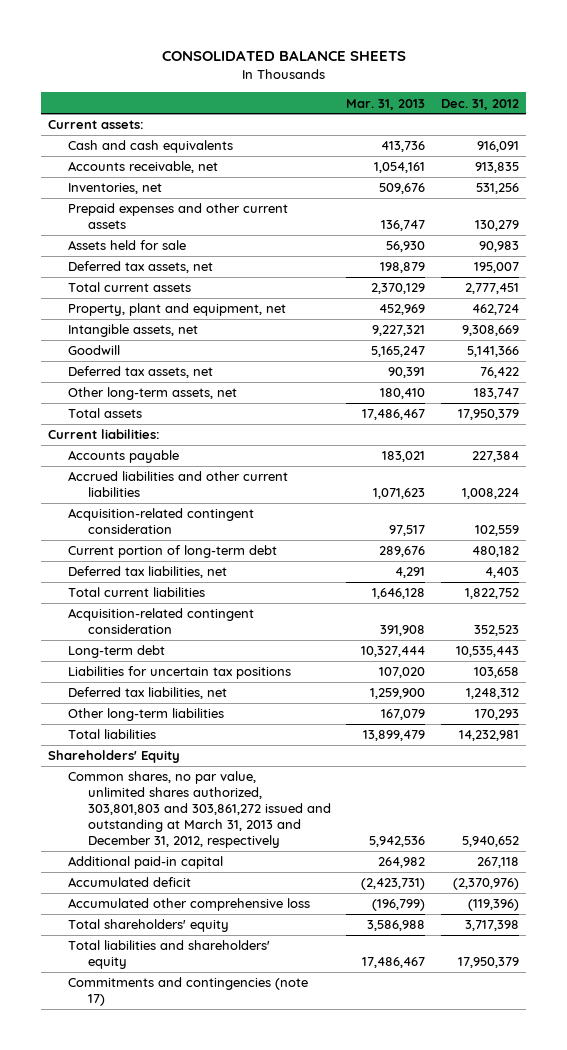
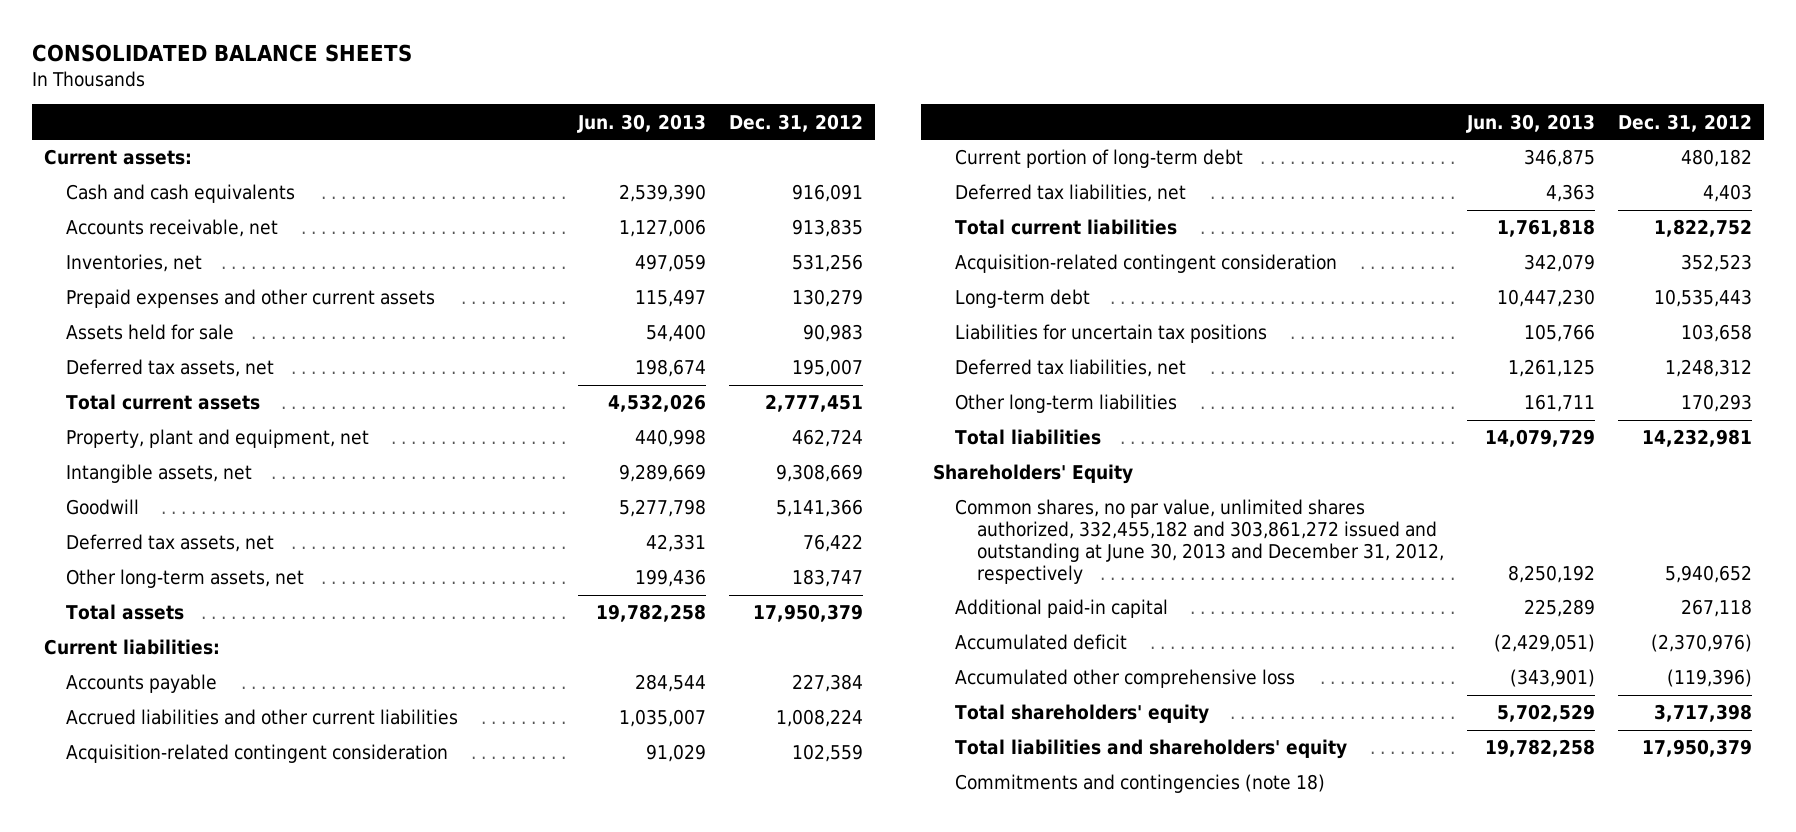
- | Mar. 31, 2013 | Dec. 31, 2012
+ | Jun. 30, 2013 | Dec. 31, 2012
- Common shares, no par value, unlimited shares authorized, 303,801,803 and 303,861,272 issued and outstanding at March 31, 2013 and December 31, 2012, respectively | 5,942,536 | 5,940,652
+ Common shares, no par value, unlimited shares authorized, 332,455,182 and 303,861,272 issued and outstanding at June 30, 2013 and December 31, 2012, respectively | 8,250,192 | 5,940,652
- Commitments and contingencies (note 17)
+ Commitments and contingencies (note 18)

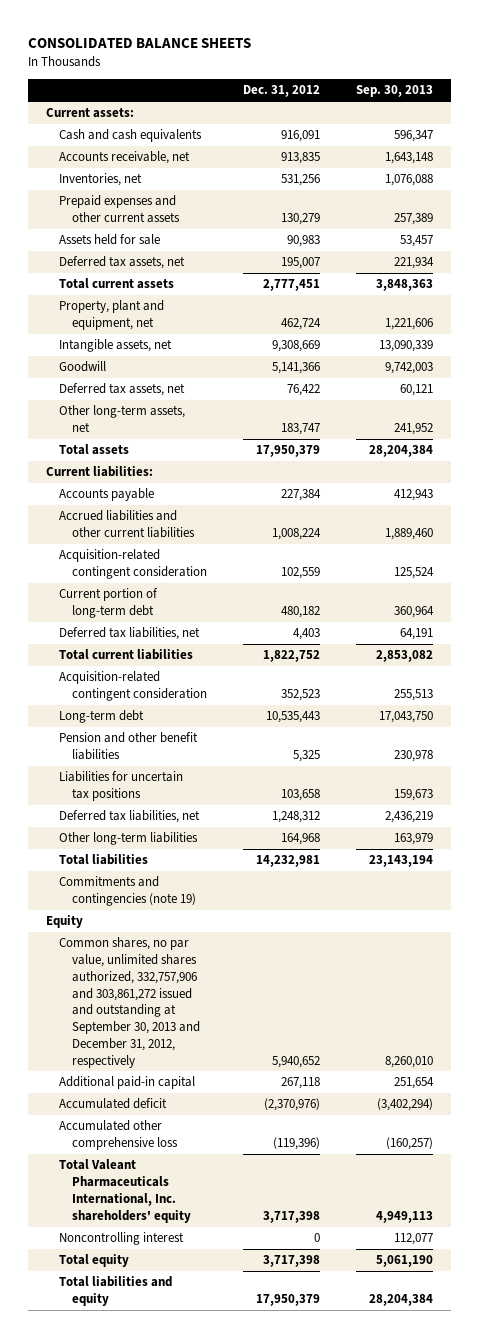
- | Jun. 30, 2013 | Dec. 31, 2012
+ | Dec. 31, 2012 | Sep. 30, 2013
+ Pension and other benefit liabilities | 5,325 | 230,978
- Other long-term liabilities | 161,711 | 170,293
+ Other long-term liabilities | 164,968 | 163,979
- Shareholders' Equity
- Common shares, no par value, unlimited shares authorized, 332,455,182 and 303,861,272 issued and outstanding at June 30, 2013 and December 31, 2012, respectively | 8,250,192 | 5,940,652
+ Commitments and contingencies (note 19)
+ Equity
+ Common shares, no par value, unlimited shares authorized, 332,757,906 and 303,861,272 issued and outstanding at September 30, 2013 and December 31, 2012, respectively | 5,940,652 | 8,260,010
- Total shareholders' equity | 5,702,529 | 3,717,398
- Total liabilities and shareholders' equity | 19,782,258 | 17,950,379
- Commitments and contingencies (note 18)
+ Total Valeant Pharmaceuticals International, Inc. shareholders' equity | 3,717,398 | 4,949,113
+ Noncontrolling interest | 0 | 112,077
+ Total equity | 3,717,398 | 5,061,190
+ Total liabilities and equity | 17,950,379 | 28,204,384

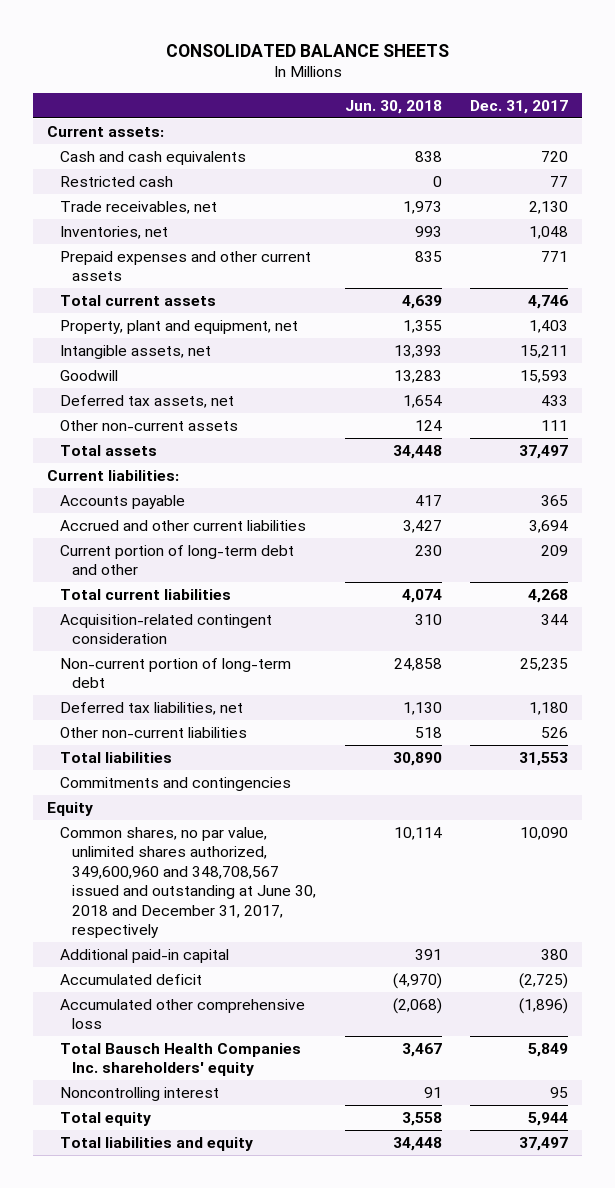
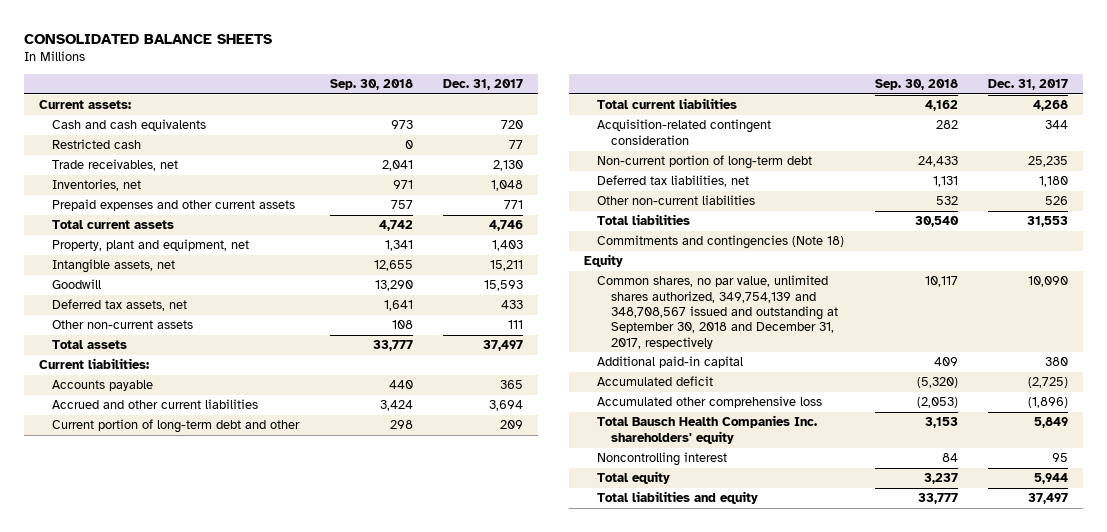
- | Jun. 30, 2018 | Dec. 31, 2017
+ | Sep. 30, 2018 | Dec. 31, 2017
- Commitments and contingencies
+ Commitments and contingencies (Note 18)
- Common shares, no par value, unlimited shares authorized, 349,600,960 and 348,708,567 issued and outstanding at June 30, 2018 and December 31, 2017, respectively | 10,114 | 10,090
+ Common shares, no par value, unlimited shares authorized, 349,754,139 and 348,708,567 issued and outstanding at September 30, 2018 and December 31, 2017, respectively | 10,117 | 10,090

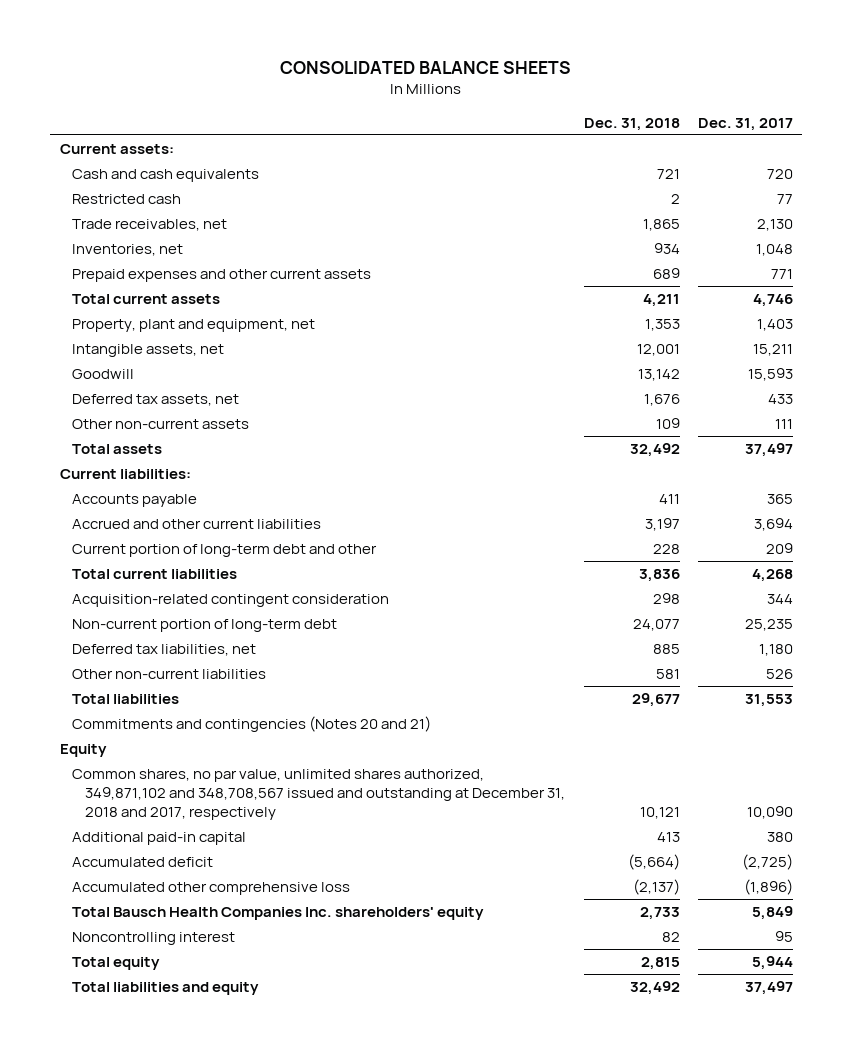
- | Sep. 30, 2018 | Dec. 31, 2017
+ | Dec. 31, 2018 | Dec. 31, 2017
- Commitments and contingencies (Note 18)
+ Commitments and contingencies (Notes 20 and 21)
- Common shares, no par value, unlimited shares authorized, 349,754,139 and 348,708,567 issued and outstanding at September 30, 2018 and December 31, 2017, respectively | 10,117 | 10,090
+ Common shares, no par value, unlimited shares authorized, 349,871,102 and 348,708,567 issued and outstanding at December 31, 2018 and 2017, respectively | 10,121 | 10,090

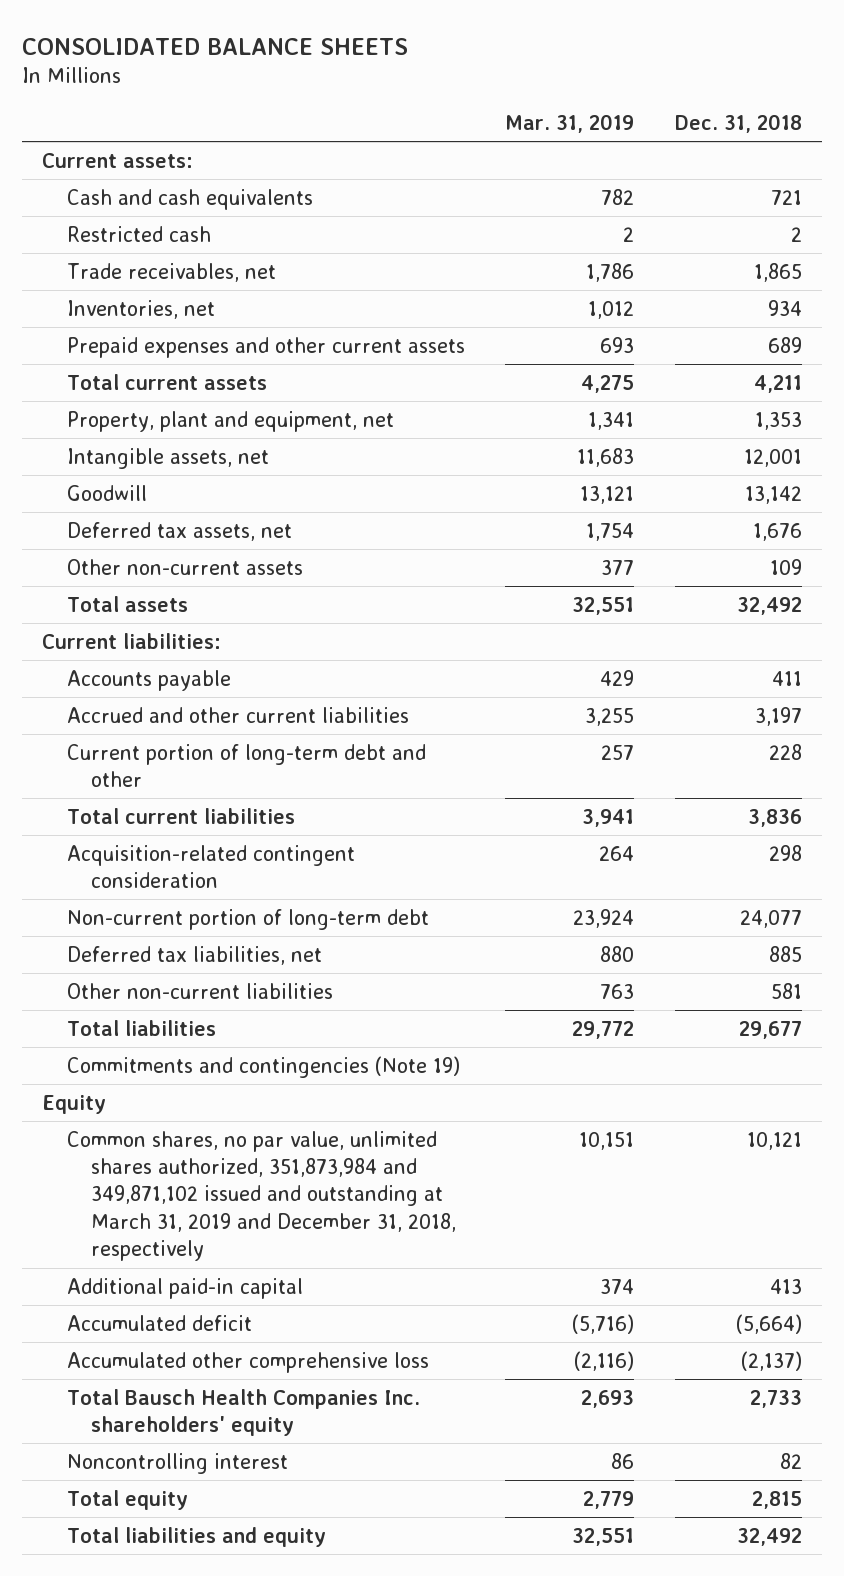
- | Dec. 31, 2018 | Dec. 31, 2017
+ | Mar. 31, 2019 | Dec. 31, 2018
- Commitments and contingencies (Notes 20 and 21)
+ Commitments and contingencies (Note 19)
- Common shares, no par value, unlimited shares authorized, 349,871,102 and 348,708,567 issued and outstanding at December 31, 2018 and 2017, respectively | 10,121 | 10,090
+ Common shares, no par value, unlimited shares authorized, 351,873,984 and 349,871,102 issued and outstanding at March 31, 2019 and December 31, 2018, respectively | 10,151 | 10,121

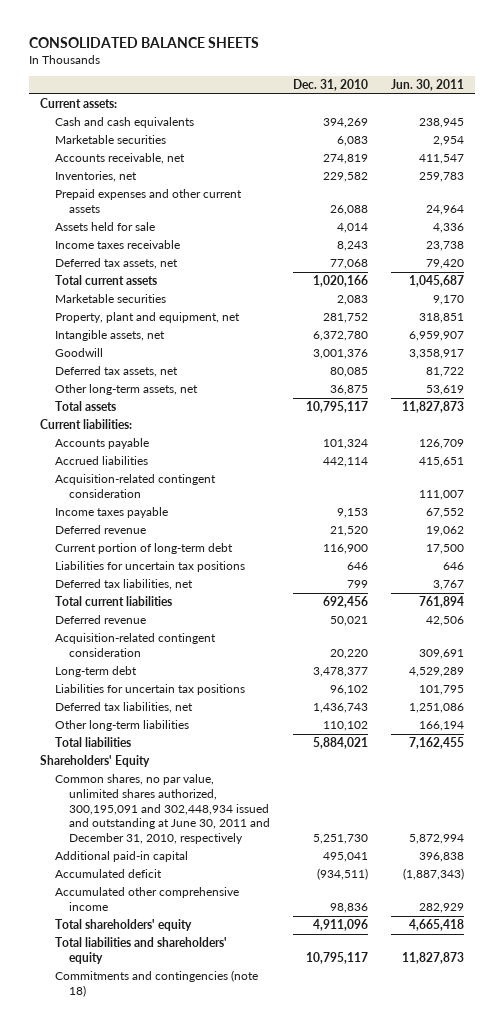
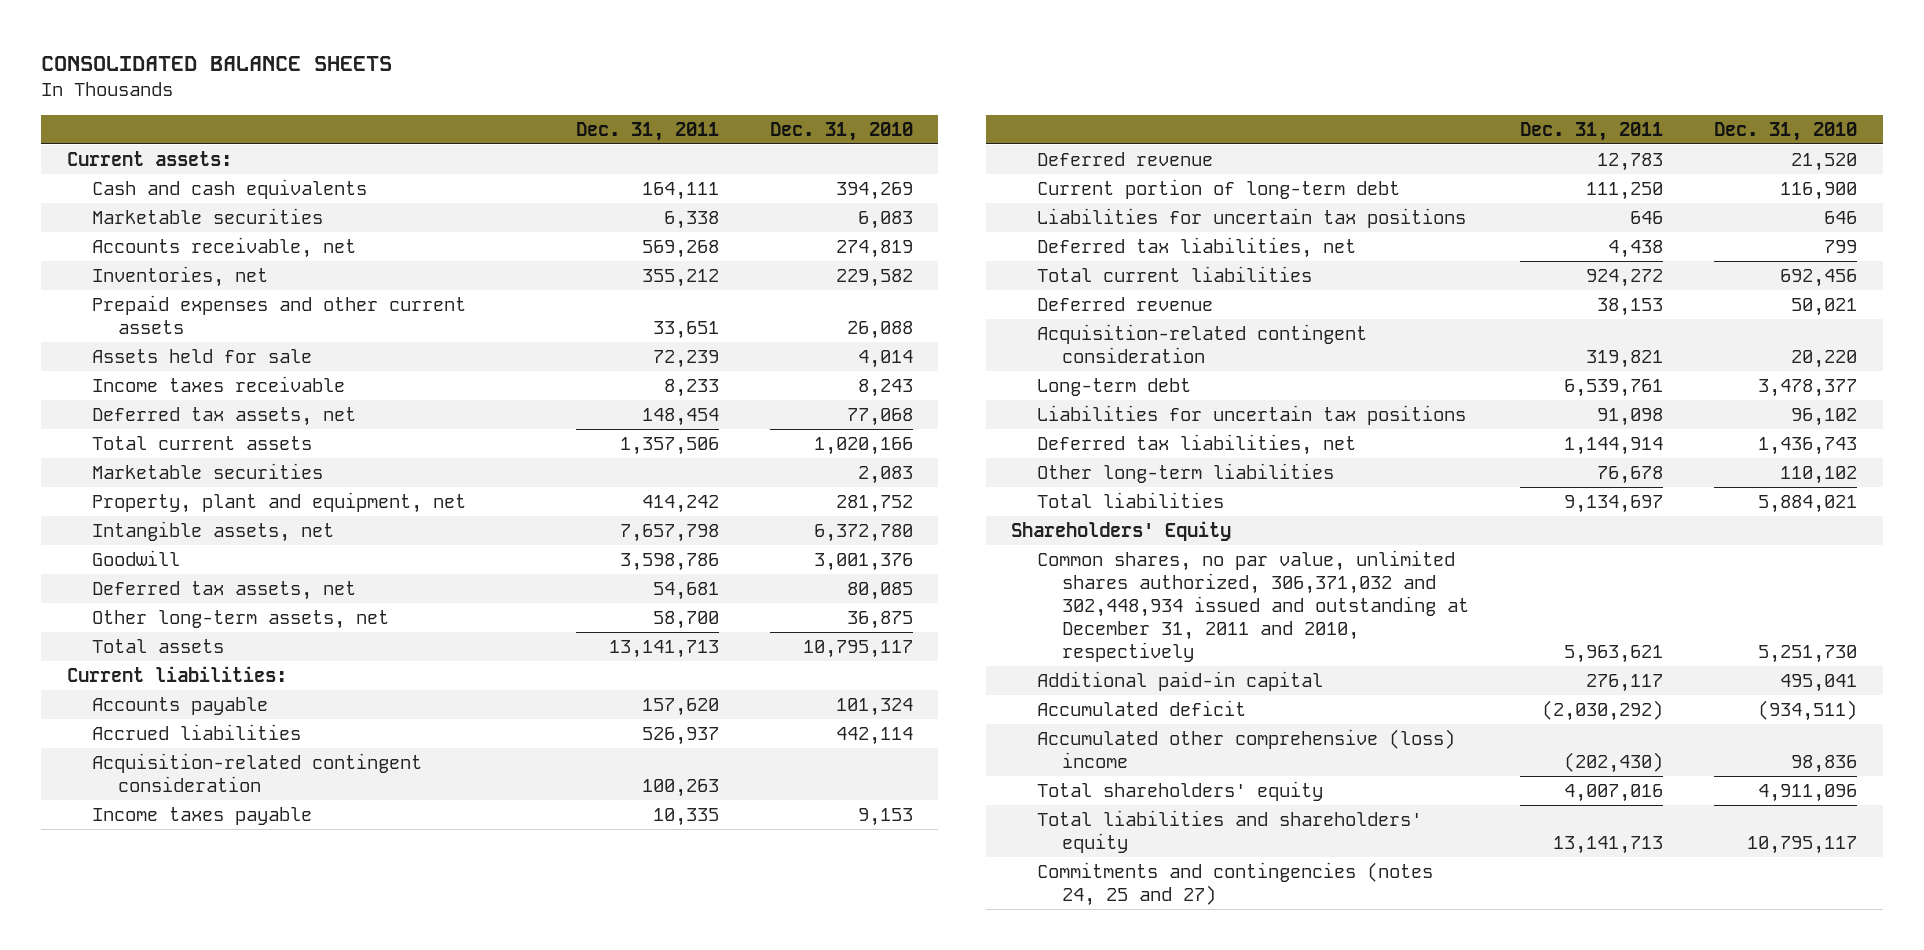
- | Dec. 31, 2010 | Jun. 30, 2011
+ | Dec. 31, 2011 | Dec. 31, 2010
- Common shares, no par value, unlimited shares authorized, 300,195,091 and 302,448,934 issued and outstanding at June 30, 2011 and December 31, 2010, respectively | 5,251,730 | 5,872,994
+ Common shares, no par value, unlimited shares authorized, 306,371,032 and 302,448,934 issued and outstanding at December 31, 2011 and 2010, respectively | 5,963,621 | 5,251,730
- Accumulated other comprehensive income | 98,836 | 282,929
+ Accumulated other comprehensive (loss) income | (202,430) | 98,836
- Commitments and contingencies (note 18)
+ Commitments and contingencies (notes 24, 25 and 27)

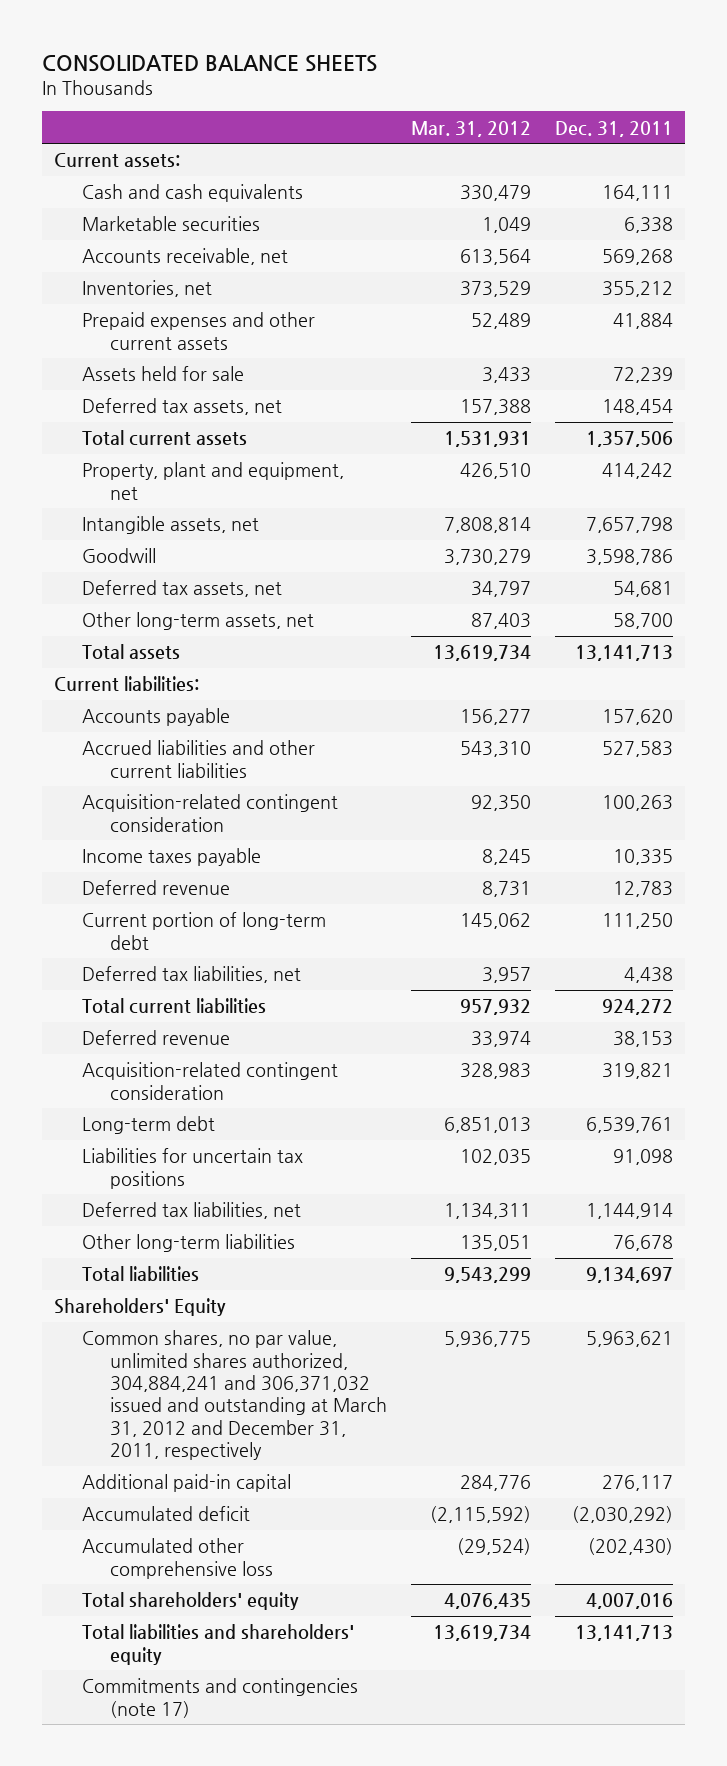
- | Dec. 31, 2011 | Dec. 31, 2010
+ | Mar. 31, 2012 | Dec. 31, 2011
- Prepaid expenses and other current assets | 33,651 | 26,088
+ Prepaid expenses and other current assets | 52,489 | 41,884
- Income taxes receivable | 8,233 | 8,243
- Marketable securities | | 2,083
- Accrued liabilities | 526,937 | 442,114
+ Accrued liabilities and other current liabilities | 543,310 | 527,583
- Liabilities for uncertain tax positions | 646 | 646
- Common shares, no par value, unlimited shares authorized, 306,371,032 and 302,448,934 issued and outstanding at December 31, 2011 and 2010, respectively | 5,963,621 | 5,251,730
+ Common shares, no par value, unlimited shares authorized, 304,884,241 and 306,371,032 issued and outstanding at March 31, 2012 and December 31, 2011, respectively | 5,936,775 | 5,963,621
- Accumulated other comprehensive (loss) income | (202,430) | 98,836
+ Accumulated other comprehensive loss | (29,524) | (202,430)
- Commitments and contingencies (notes 24, 25 and 27)
+ Commitments and contingencies (note 17)

